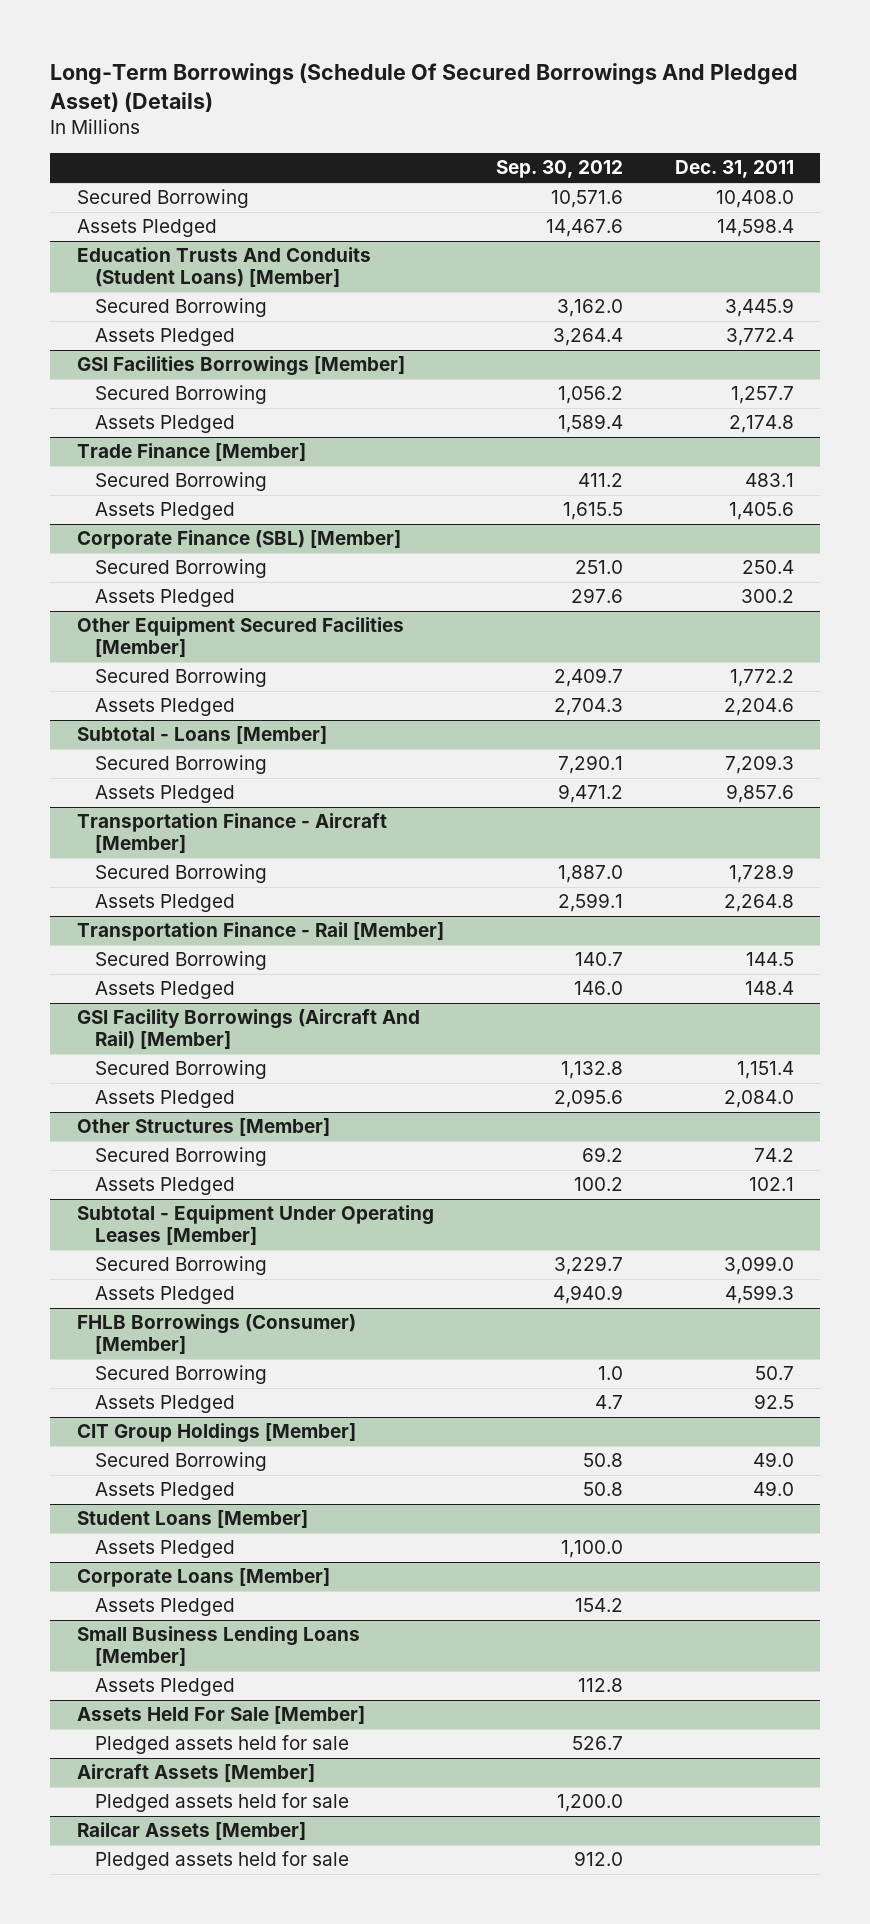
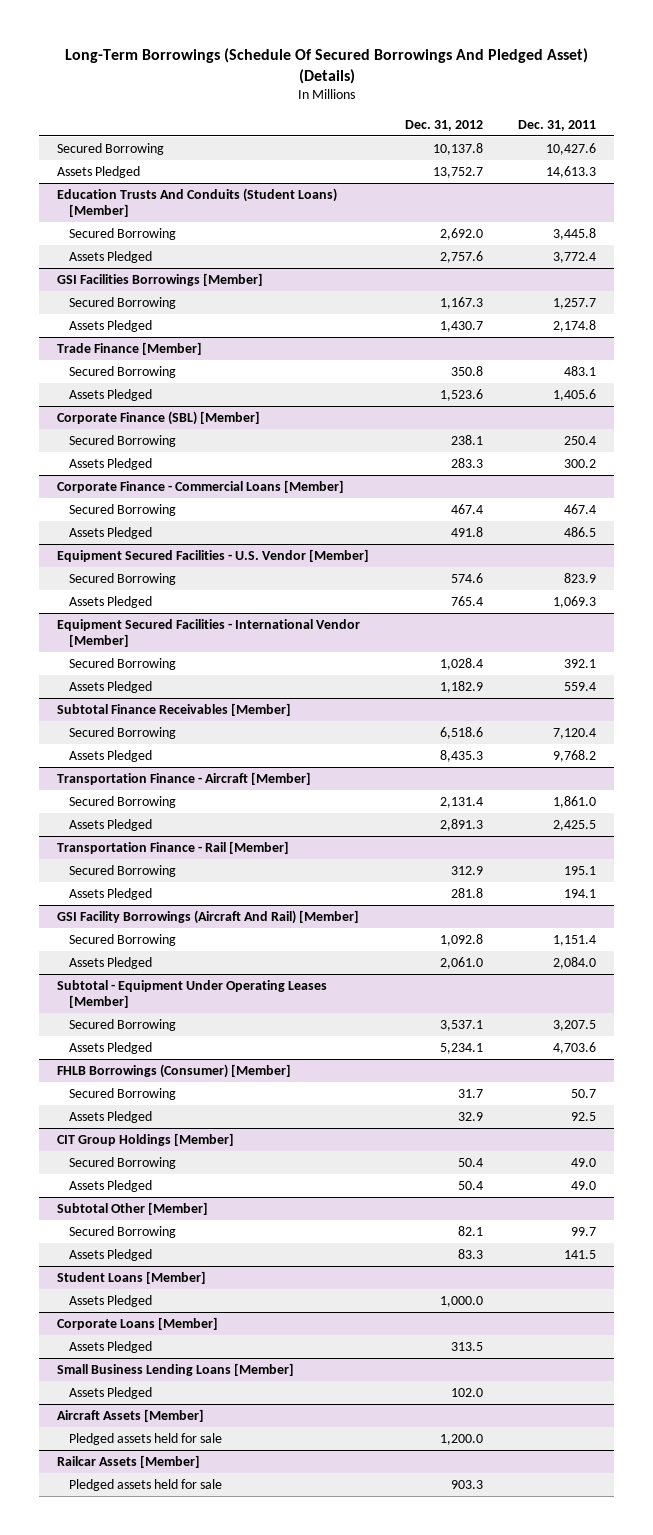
- | Sep. 30, 2012 | Dec. 31, 2011
+ | Dec. 31, 2012 | Dec. 31, 2011
- Secured Borrowing | 10,571.6 | 10,408.0
- Assets Pledged | 14,467.6 | 14,598.4
+ Secured Borrowing | 10,137.8 | 10,427.6
+ Assets Pledged | 13,752.7 | 14,613.3
@ Education Trusts And Conduits (Student Loans) [Member]
- Secured Borrowing | 3,162.0 | 3,445.9
+ Secured Borrowing | 2,692.0 | 3,445.8
- Other Equipment Secured Facilities [Member]
- Secured Borrowing | 2,409.7 | 1,772.2
- Assets Pledged | 2,704.3 | 2,204.6
- Subtotal - Loans [Member]
- Secured Borrowing | 7,290.1 | 7,209.3
- Assets Pledged | 9,471.2 | 9,857.6
+ Corporate Finance - Commercial Loans [Member]
+ Secured Borrowing | 467.4 | 467.4
+ Assets Pledged | 491.8 | 486.5
+ Equipment Secured Facilities - U.S. Vendor [Member]
+ Secured Borrowing | 574.6 | 823.9
+ Assets Pledged | 765.4 | 1,069.3
+ Equipment Secured Facilities - International Vendor [Member]
+ Secured Borrowing | 1,028.4 | 392.1
+ Assets Pledged | 1,182.9 | 559.4
+ Subtotal Finance Receivables [Member]
+ Secured Borrowing | 6,518.6 | 7,120.4
+ Assets Pledged | 8,435.3 | 9,768.2
@ Transportation Finance - Aircraft [Member]
- Secured Borrowing | 1,887.0 | 1,728.9
- Assets Pledged | 2,599.1 | 2,264.8
+ Secured Borrowing | 2,131.4 | 1,861.0
+ Assets Pledged | 2,891.3 | 2,425.5
@ Transportation Finance - Rail [Member]
- Secured Borrowing | 140.7 | 144.5
- Assets Pledged | 146.0 | 148.4
+ Secured Borrowing | 312.9 | 195.1
+ Assets Pledged | 281.8 | 194.1
- Other Structures [Member]
- Secured Borrowing | 69.2 | 74.2
- Assets Pledged | 100.2 | 102.1
@ Subtotal - Equipment Under Operating Leases [Member]
- Secured Borrowing | 3,229.7 | 3,099.0
- Assets Pledged | 4,940.9 | 4,599.3
+ Secured Borrowing | 3,537.1 | 3,207.5
+ Assets Pledged | 5,234.1 | 4,703.6
+ Subtotal Other [Member]
+ Secured Borrowing | 82.1 | 99.7
+ Assets Pledged | 83.3 | 141.5
- Assets Held For Sale [Member]
- Pledged assets held for sale | 526.7 |

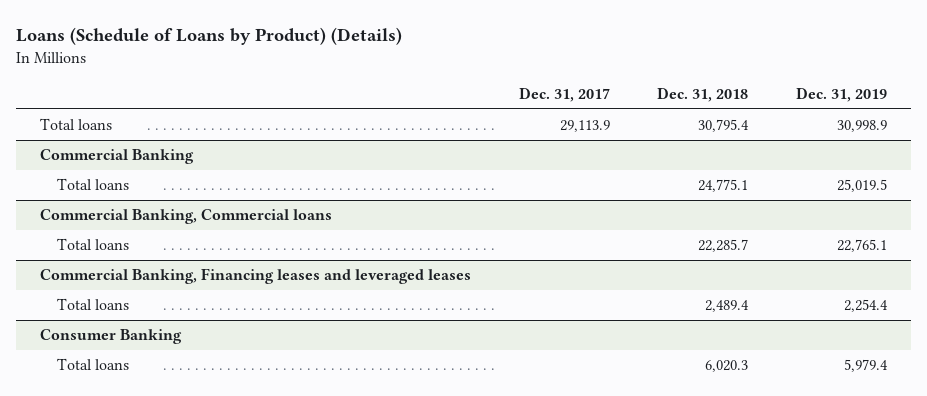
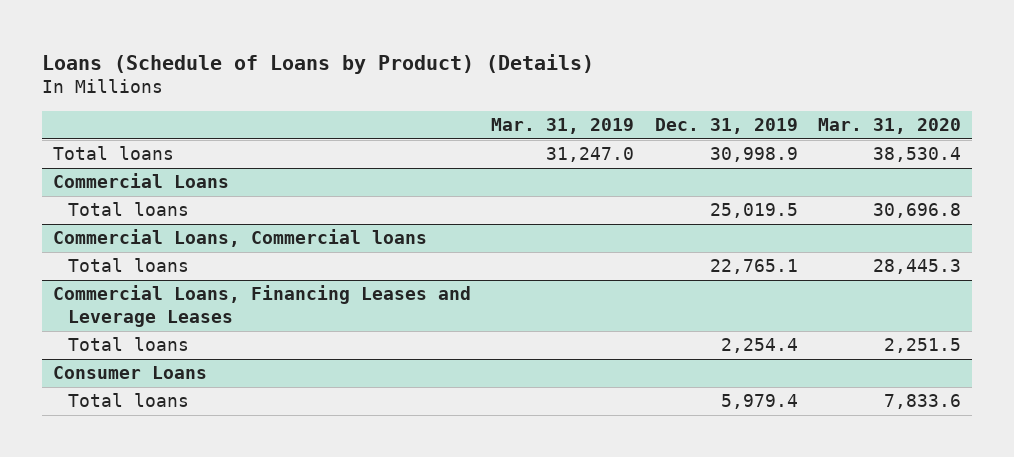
- | Dec. 31, 2017 | Dec. 31, 2018 | Dec. 31, 2019
+ | Mar. 31, 2019 | Dec. 31, 2019 | Mar. 31, 2020
- Commercial Banking
+ Commercial Loans
- Commercial Banking, Commercial loans
+ Commercial Loans, Commercial loans
- Commercial Banking, Financing leases and leveraged leases
+ Commercial Loans, Financing Leases and Leverage Leases
- Consumer Banking
+ Consumer Loans

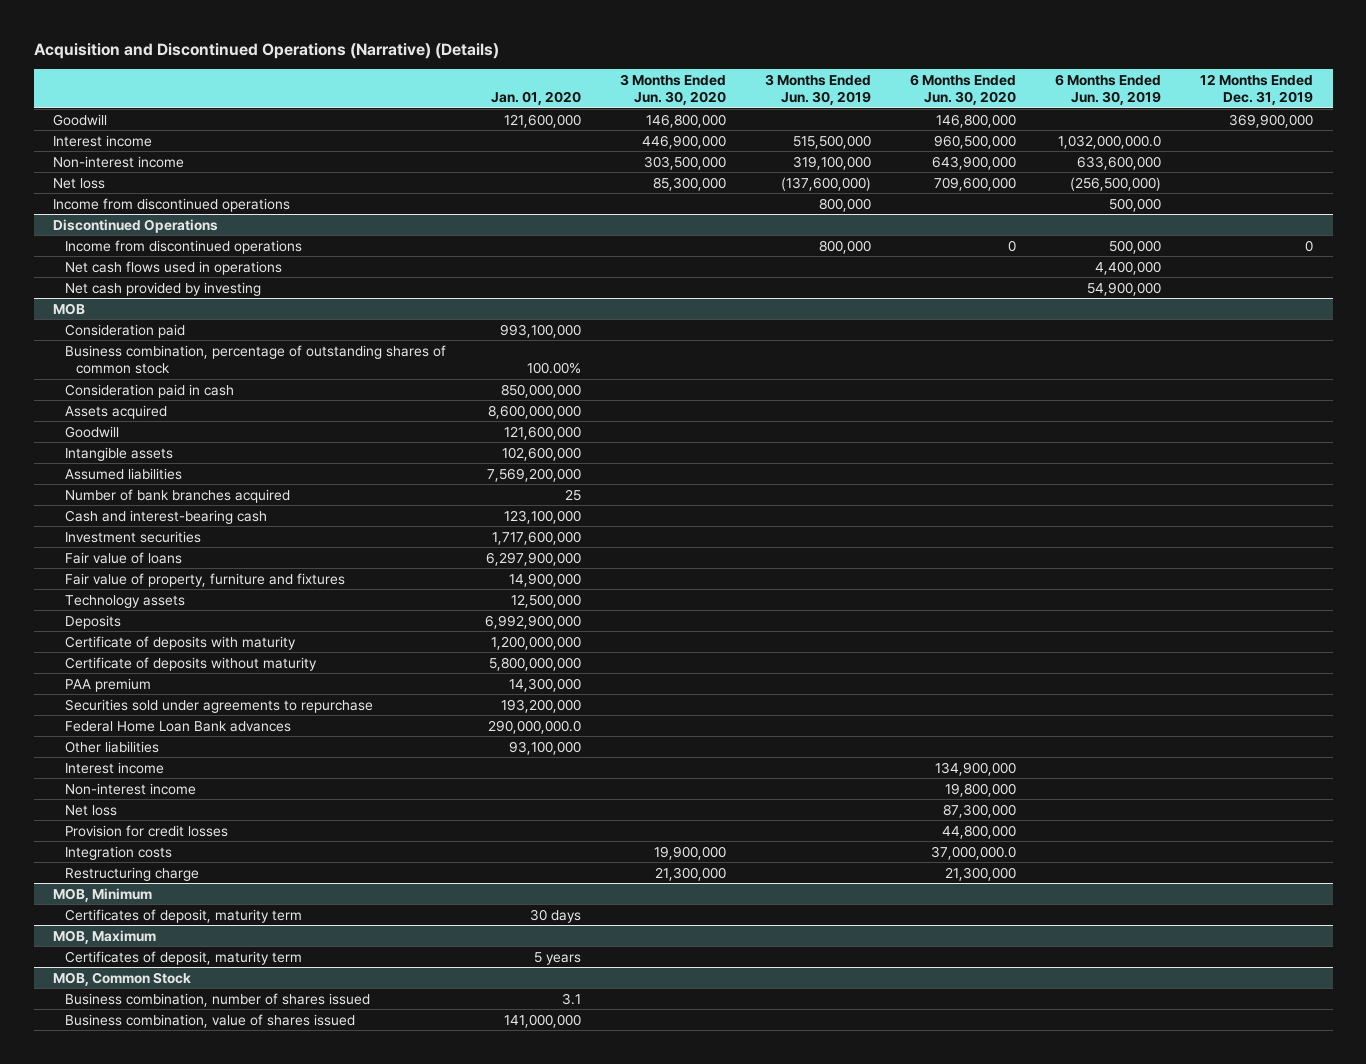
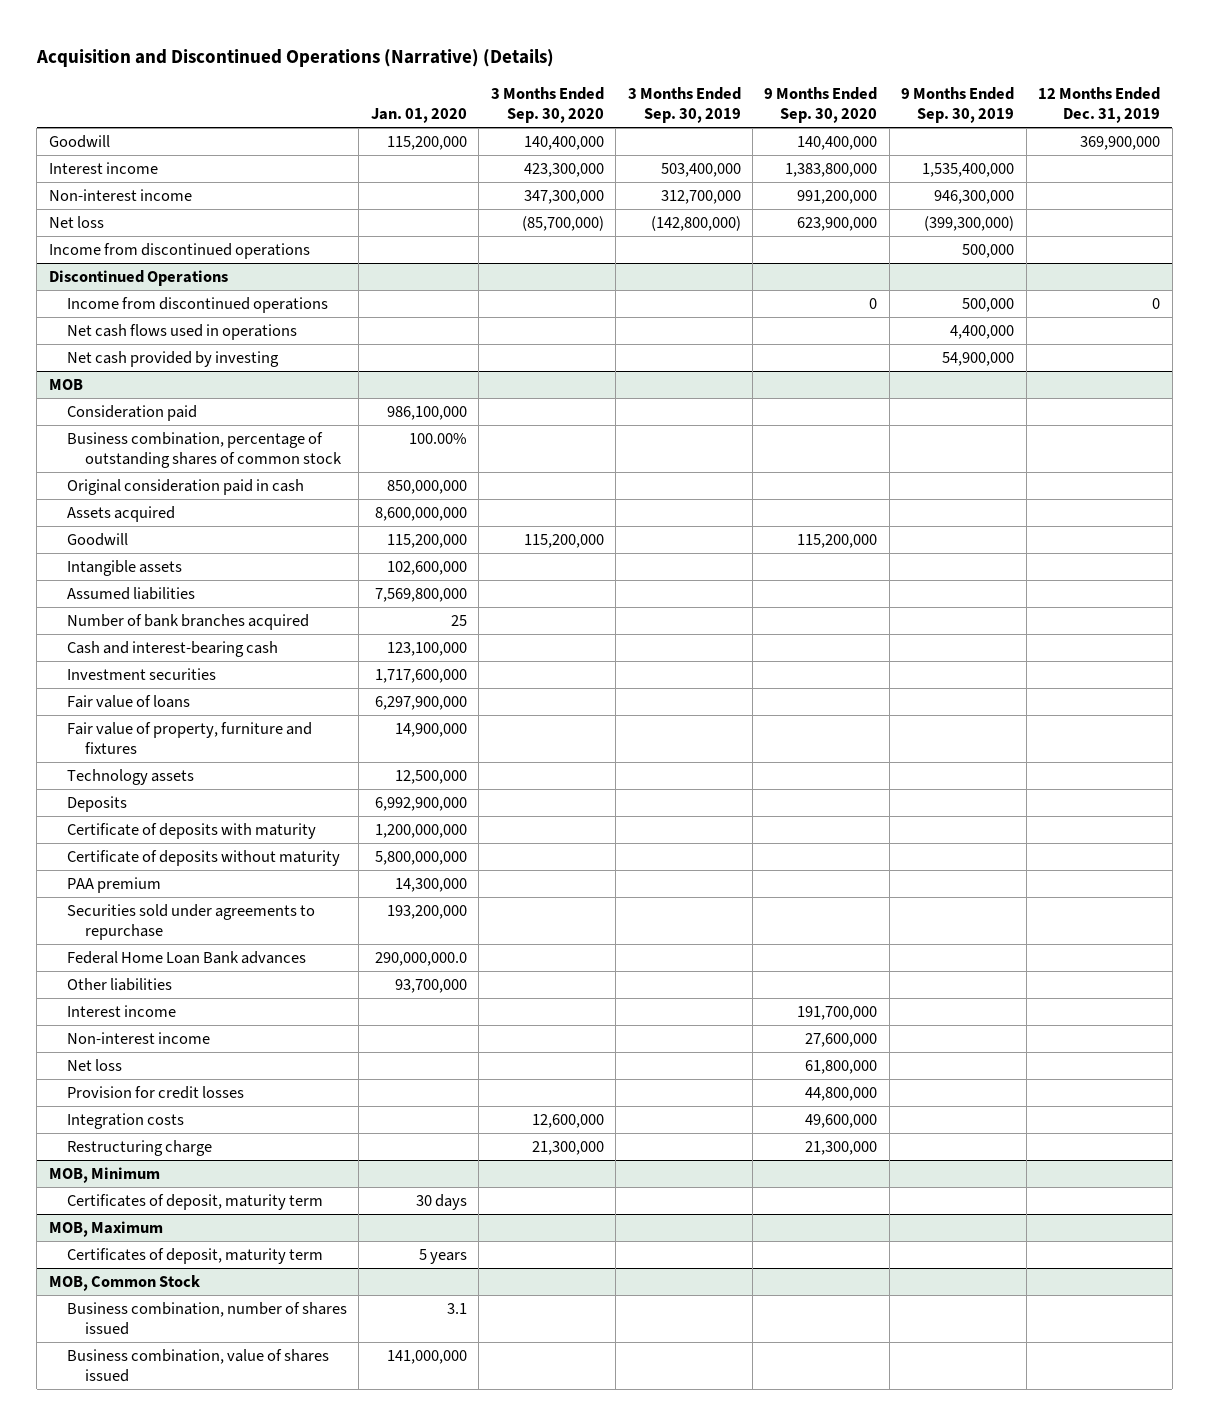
- | Jan. 01, 2020 | 3 Months Ended Jun. 30, 2020 | 3 Months Ended Jun. 30, 2019 | 6 Months Ended Jun. 30, 2020 | 6 Months Ended Jun. 30, 2019 | 12 Months Ended Dec. 31, 2019
+ | Jan. 01, 2020 | 3 Months Ended Sep. 30, 2020 | 3 Months Ended Sep. 30, 2019 | 9 Months Ended Sep. 30, 2020 | 9 Months Ended Sep. 30, 2019 | 12 Months Ended Dec. 31, 2019
- Goodwill | 121,600,000 | 146,800,000 | | 146,800,000 | | 369,900,000
+ Goodwill | 115,200,000 | 140,400,000 | | 140,400,000 | | 369,900,000
@ MOB
- Consideration paid | 993,100,000 | | | | |
+ Consideration paid | 986,100,000 | | | | |
- Consideration paid in cash | 850,000,000 | | | | |
+ Original consideration paid in cash | 850,000,000 | | | | |
- Goodwill | 121,600,000 | | | | |
+ Goodwill | 115,200,000 | 115,200,000 | | 115,200,000 | |
- Assumed liabilities | 7,569,200,000 | | | | |
+ Assumed liabilities | 7,569,800,000 | | | | |
- Other liabilities | 93,100,000 | | | | |
+ Other liabilities | 93,700,000 | | | | |

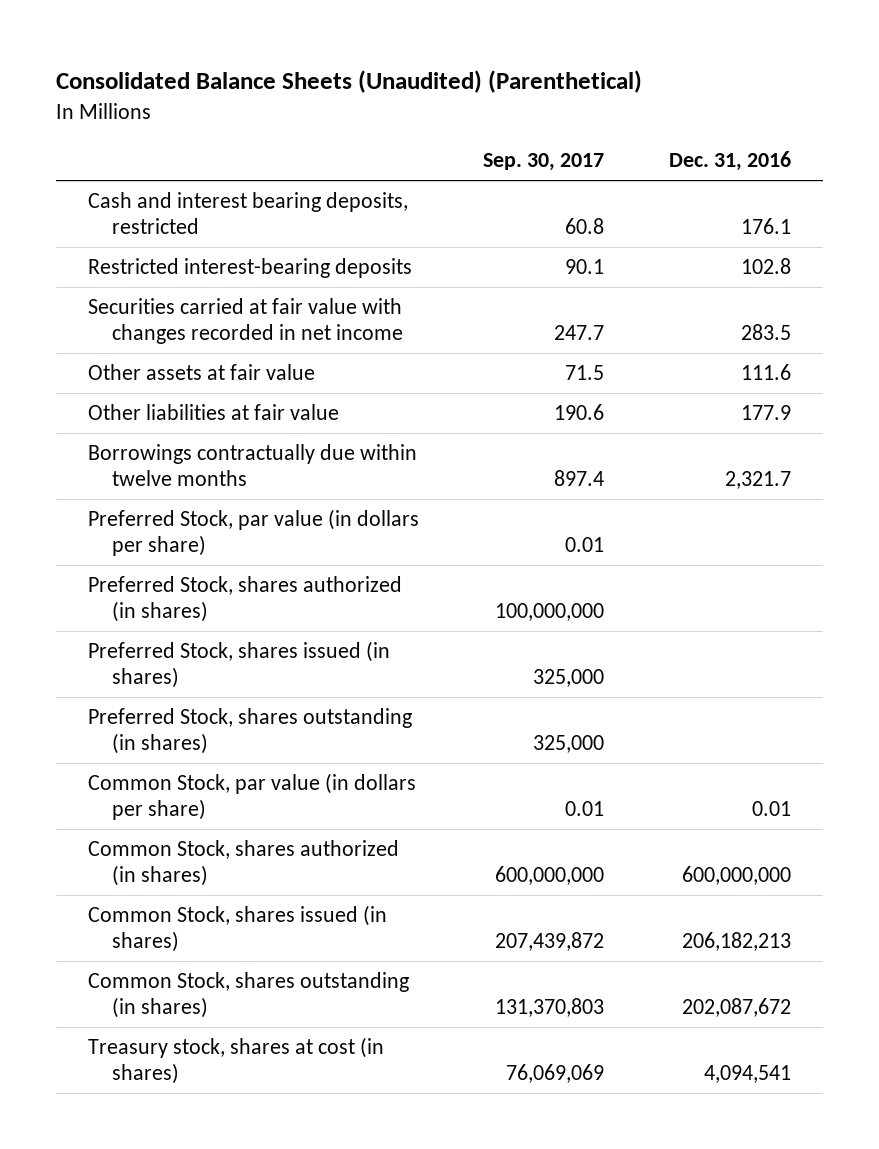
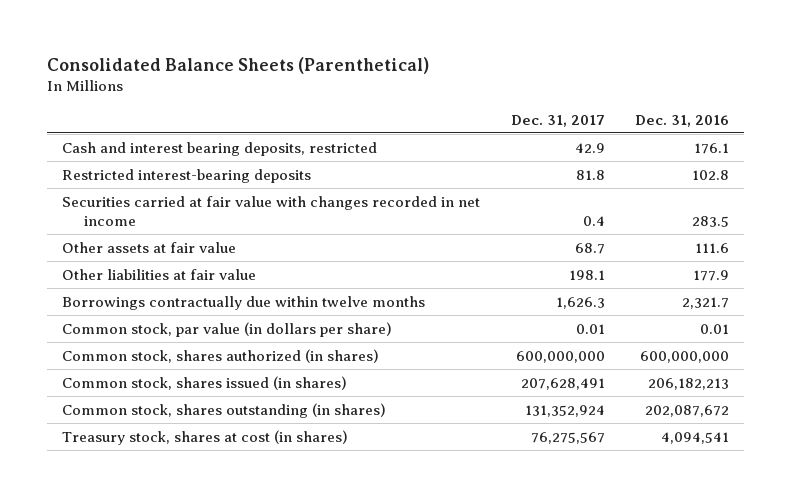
- Consolidated Balance Sheets (Unaudited) (Parenthetical)
+ Consolidated Balance Sheets (Parenthetical)
- | Sep. 30, 2017 | Dec. 31, 2016
+ | Dec. 31, 2017 | Dec. 31, 2016
- Preferred Stock, par value (in dollars per share) | 0.01 |
- Preferred Stock, shares authorized (in shares) | 100,000,000 |
- Preferred Stock, shares issued (in shares) | 325,000 |
- Preferred Stock, shares outstanding (in shares) | 325,000 |
- Common Stock, par value (in dollars per share) | 0.01 | 0.01
- Common Stock, shares authorized (in shares) | 600,000,000 | 600,000,000
- Common Stock, shares issued (in shares) | 207,439,872 | 206,182,213
- Common Stock, shares outstanding (in shares) | 131,370,803 | 202,087,672
+ Common stock, par value (in dollars per share) | 0.01 | 0.01
+ Common stock, shares authorized (in shares) | 600,000,000 | 600,000,000
+ Common stock, shares issued (in shares) | 207,628,491 | 206,182,213
+ Common stock, shares outstanding (in shares) | 131,352,924 | 202,087,672

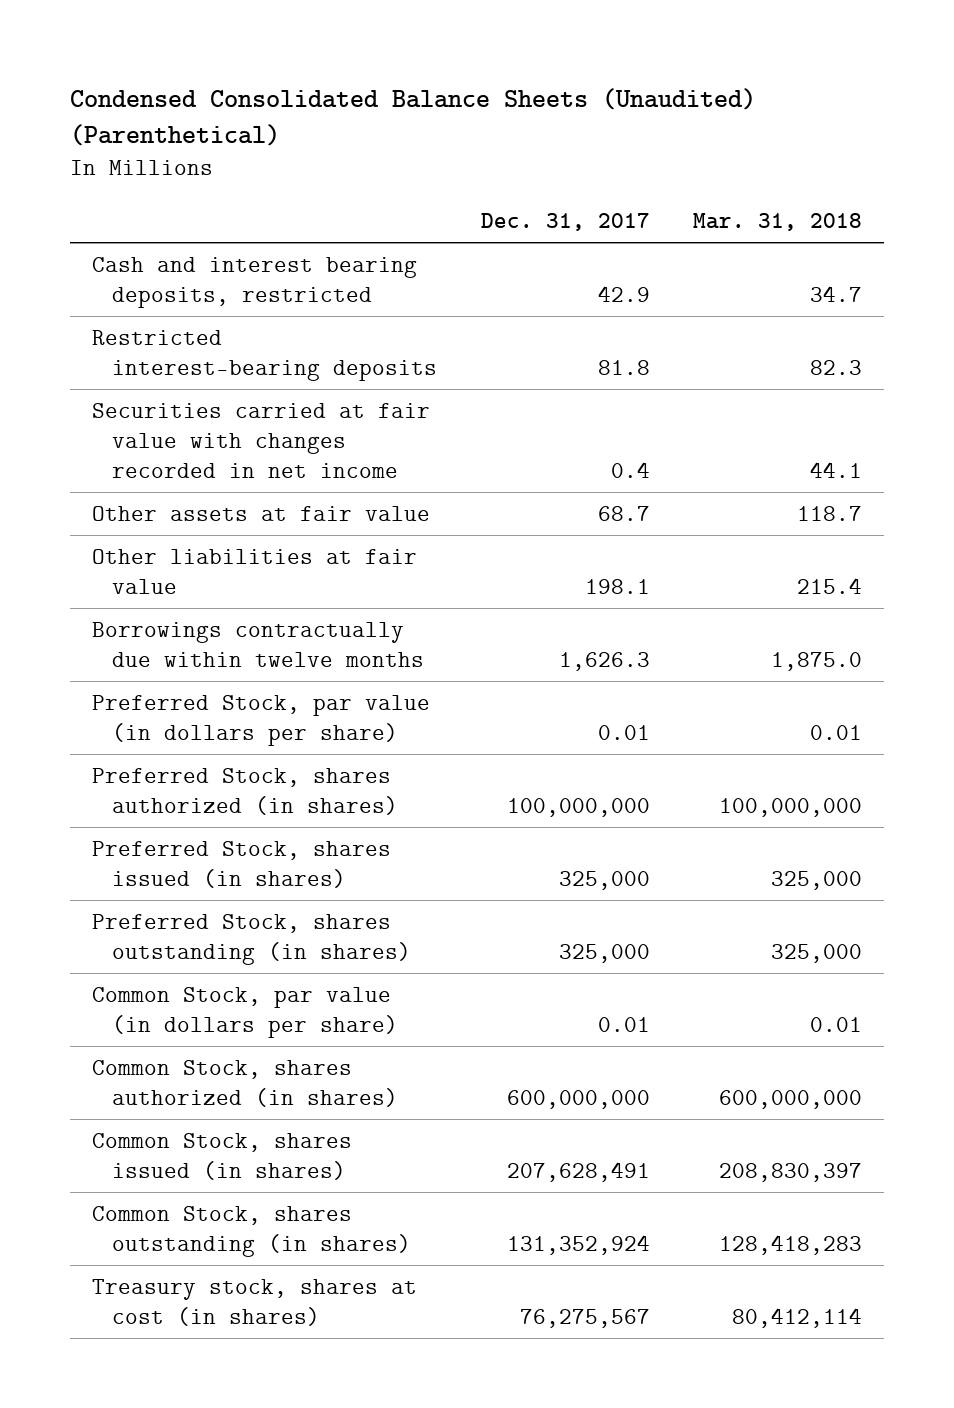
- Consolidated Balance Sheets (Parenthetical)
+ Condensed Consolidated Balance Sheets (Unaudited) (Parenthetical)
- | Dec. 31, 2017 | Dec. 31, 2016
+ | Dec. 31, 2017 | Mar. 31, 2018
- Common stock, par value (in dollars per share) | 0.01 | 0.01
- Common stock, shares authorized (in shares) | 600,000,000 | 600,000,000
- Common stock, shares issued (in shares) | 207,628,491 | 206,182,213
- Common stock, shares outstanding (in shares) | 131,352,924 | 202,087,672
+ Preferred Stock, par value (in dollars per share) | 0.01 | 0.01
+ Preferred Stock, shares authorized (in shares) | 100,000,000 | 100,000,000
+ Preferred Stock, shares issued (in shares) | 325,000 | 325,000
+ Preferred Stock, shares outstanding (in shares) | 325,000 | 325,000
+ Common Stock, par value (in dollars per share) | 0.01 | 0.01
+ Common Stock, shares authorized (in shares) | 600,000,000 | 600,000,000
+ Common Stock, shares issued (in shares) | 207,628,491 | 208,830,397
+ Common Stock, shares outstanding (in shares) | 131,352,924 | 128,418,283

